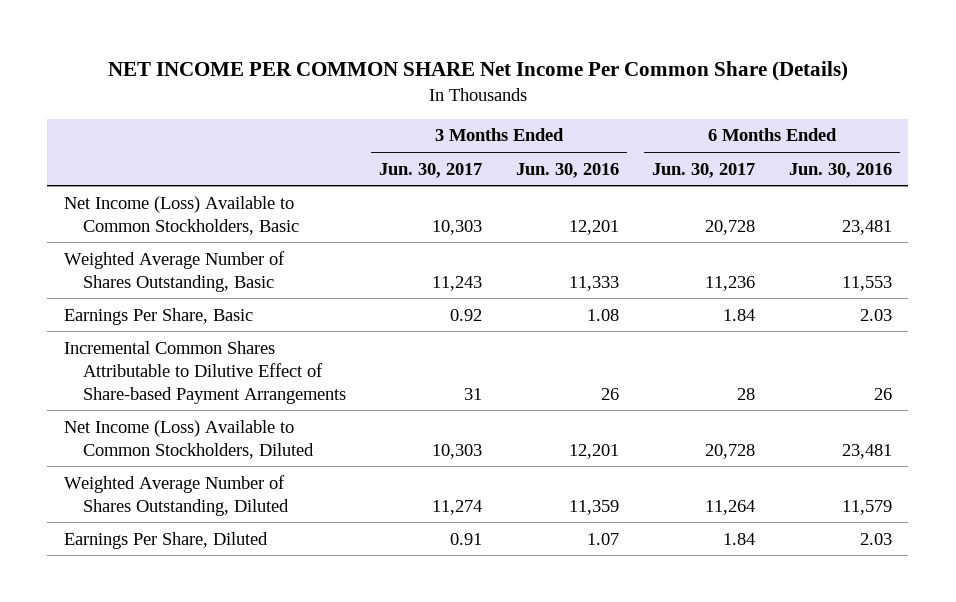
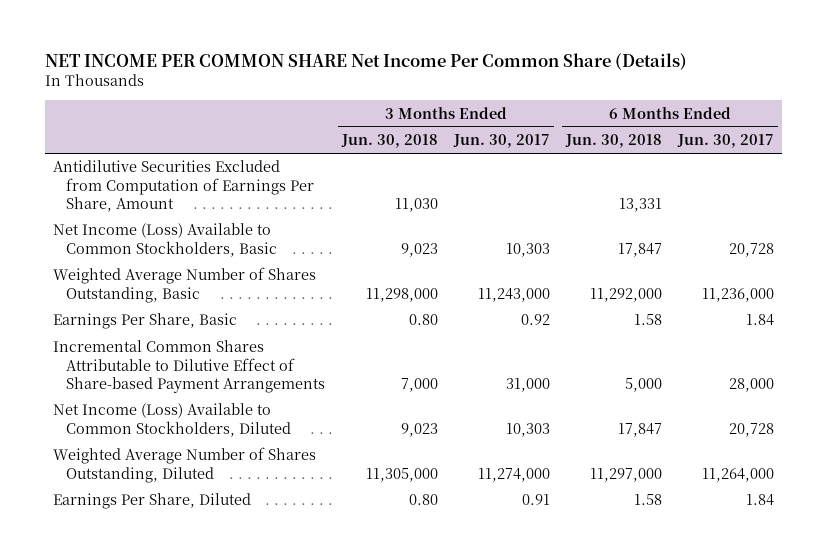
- | 3 Months Ended Jun. 30, 2017 | 3 Months Ended Jun. 30, 2016 | 6 Months Ended Jun. 30, 2017 | 6 Months Ended Jun. 30, 2016
+ | 3 Months Ended Jun. 30, 2018 | 3 Months Ended Jun. 30, 2017 | 6 Months Ended Jun. 30, 2018 | 6 Months Ended Jun. 30, 2017
+ Antidilutive Securities Excluded from Computation of Earnings Per Share, Amount | 11,030 | | 13,331 |
- Weighted Average Number of Shares Outstanding, Basic | 11,243 | 11,333 | 11,236 | 11,553
+ Weighted Average Number of Shares Outstanding, Basic | 11,298,000 | 11,243,000 | 11,292,000 | 11,236,000
- Incremental Common Shares Attributable to Dilutive Effect of Share-based Payment Arrangements | 31 | 26 | 28 | 26
+ Incremental Common Shares Attributable to Dilutive Effect of Share-based Payment Arrangements | 7,000 | 31,000 | 5,000 | 28,000
- Weighted Average Number of Shares Outstanding, Diluted | 11,274 | 11,359 | 11,264 | 11,579
+ Weighted Average Number of Shares Outstanding, Diluted | 11,305,000 | 11,274,000 | 11,297,000 | 11,264,000

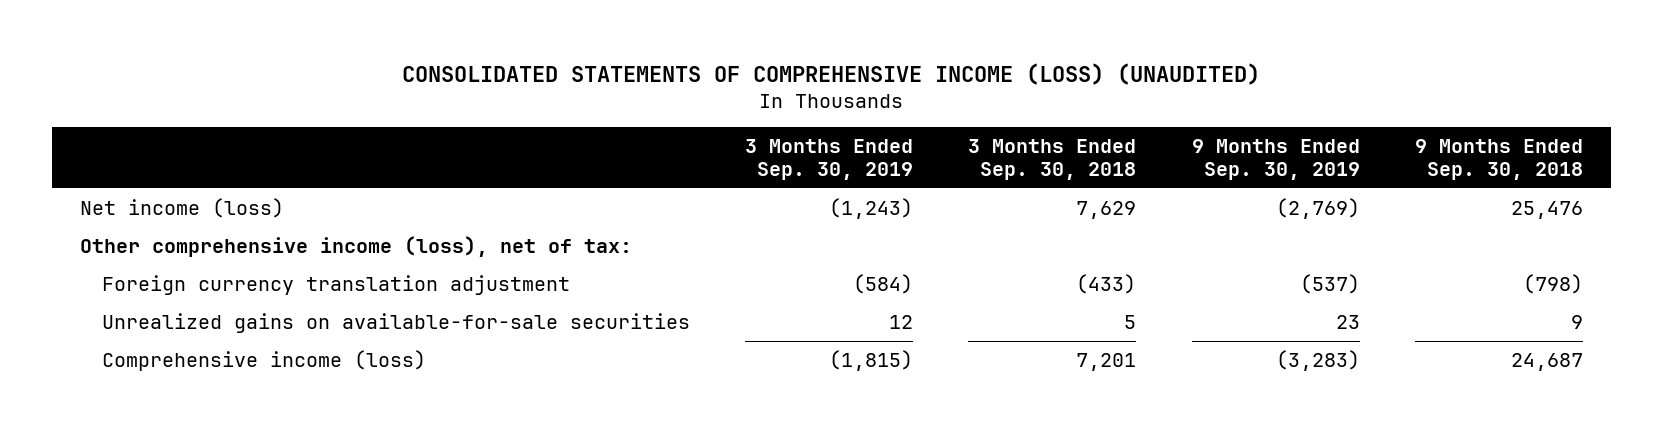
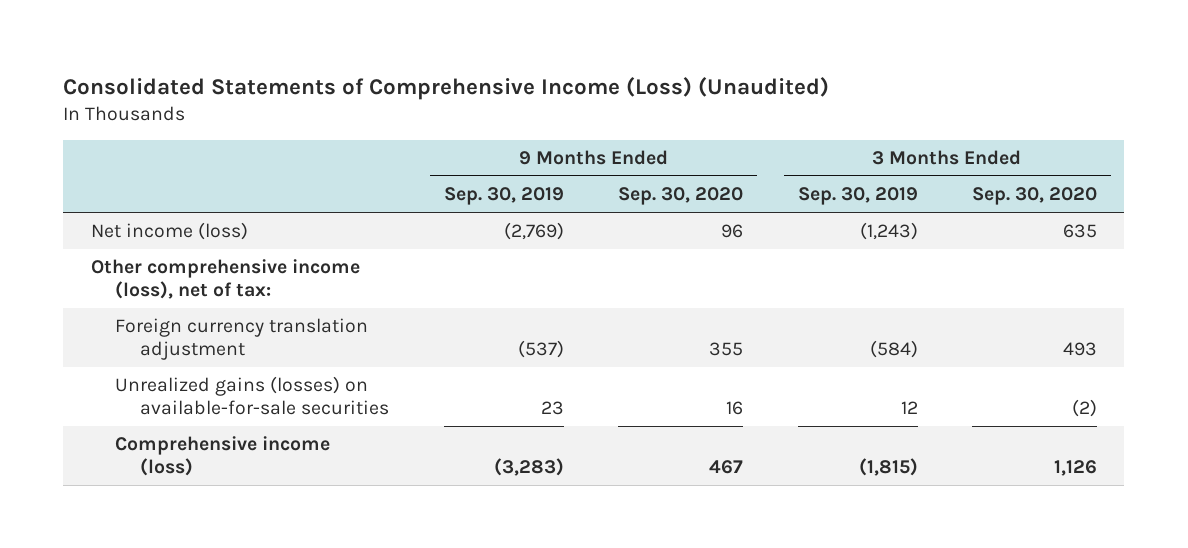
- CONSOLIDATED STATEMENTS OF COMPREHENSIVE INCOME (LOSS) (UNAUDITED)
+ Consolidated Statements of Comprehensive Income (Loss) (Unaudited)
- | 3 Months Ended Sep. 30, 2019 | 3 Months Ended Sep. 30, 2018 | 9 Months Ended Sep. 30, 2019 | 9 Months Ended Sep. 30, 2018
+ | 9 Months Ended Sep. 30, 2019 | 9 Months Ended Sep. 30, 2020 | 3 Months Ended Sep. 30, 2019 | 3 Months Ended Sep. 30, 2020
- Unrealized gains on available-for-sale securities | 12 | 5 | 23 | 9
+ Unrealized gains (losses) on available-for-sale securities | 23 | 16 | 12 | (2)

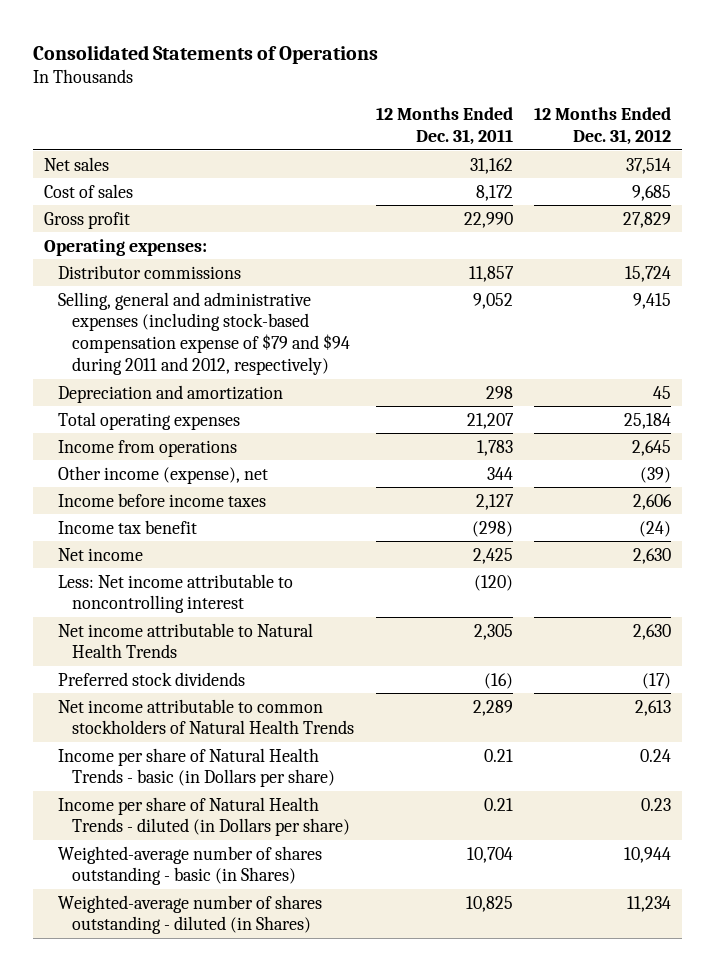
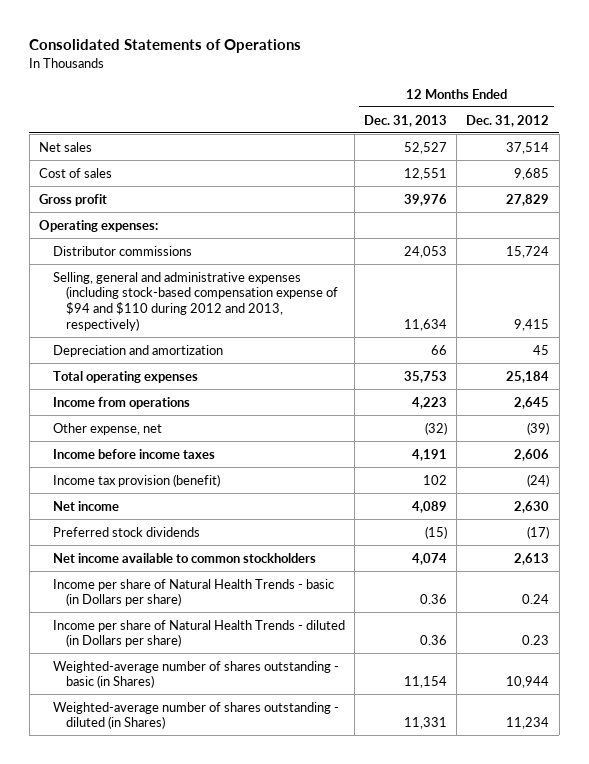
- | 12 Months Ended Dec. 31, 2011 | 12 Months Ended Dec. 31, 2012
+ | 12 Months Ended Dec. 31, 2013 | 12 Months Ended Dec. 31, 2012
- Selling, general and administrative expenses (including stock-based compensation expense of $79 and $94 during 2011 and 2012, respectively) | 9,052 | 9,415
+ Selling, general and administrative expenses (including stock-based compensation expense of $94 and $110 during 2012 and 2013, respectively) | 11,634 | 9,415
- Other income (expense), net | 344 | (39)
+ Other expense, net | (32) | (39)
- Income tax benefit | (298) | (24)
+ Income tax provision (benefit) | 102 | (24)
- Less: Net income attributable to noncontrolling interest | (120) |
- Net income attributable to Natural Health Trends | 2,305 | 2,630
- Net income attributable to common stockholders of Natural Health Trends | 2,289 | 2,613
+ Net income available to common stockholders | 4,074 | 2,613

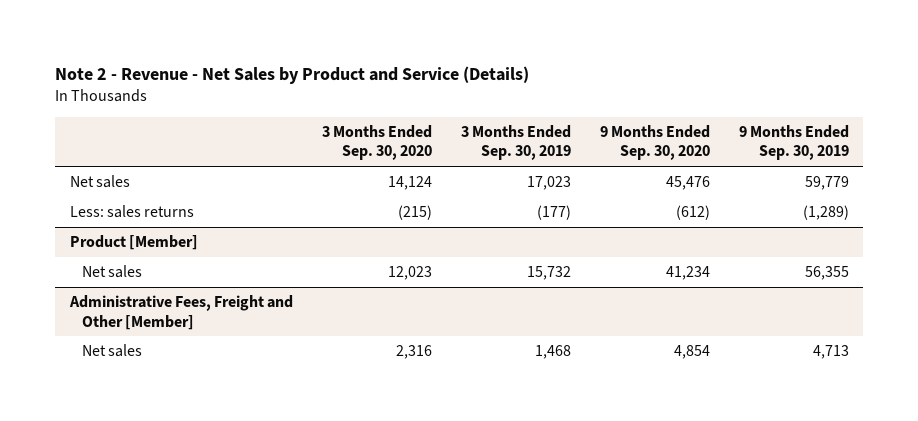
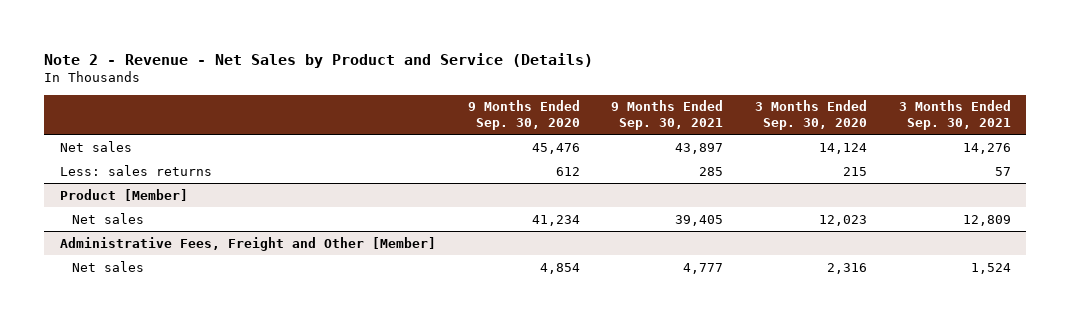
- | 3 Months Ended Sep. 30, 2020 | 3 Months Ended Sep. 30, 2019 | 9 Months Ended Sep. 30, 2020 | 9 Months Ended Sep. 30, 2019
+ | 9 Months Ended Sep. 30, 2020 | 9 Months Ended Sep. 30, 2021 | 3 Months Ended Sep. 30, 2020 | 3 Months Ended Sep. 30, 2021
- Less: sales returns | (215) | (177) | (612) | (1,289)
+ Less: sales returns | 612 | 285 | 215 | 57

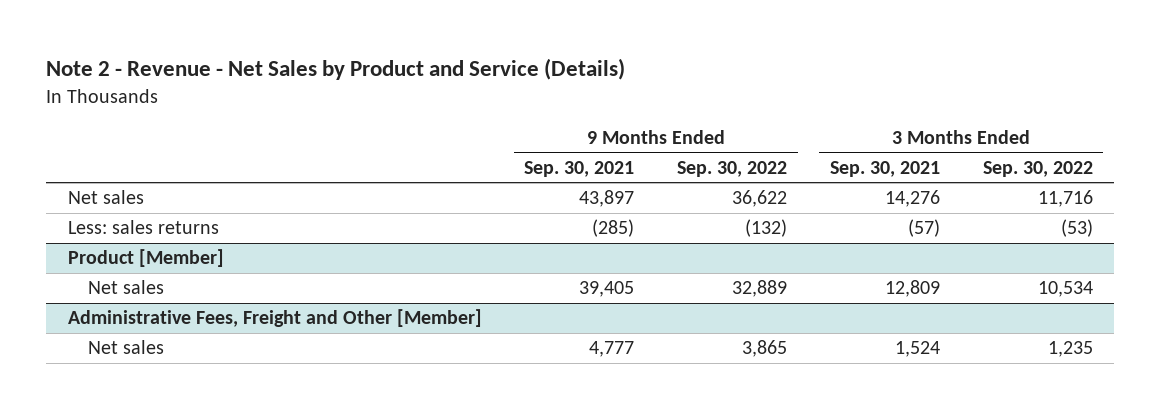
- | 9 Months Ended Sep. 30, 2020 | 9 Months Ended Sep. 30, 2021 | 3 Months Ended Sep. 30, 2020 | 3 Months Ended Sep. 30, 2021
+ | 9 Months Ended Sep. 30, 2021 | 9 Months Ended Sep. 30, 2022 | 3 Months Ended Sep. 30, 2021 | 3 Months Ended Sep. 30, 2022
- Less: sales returns | 612 | 285 | 215 | 57
+ Less: sales returns | (285) | (132) | (57) | (53)

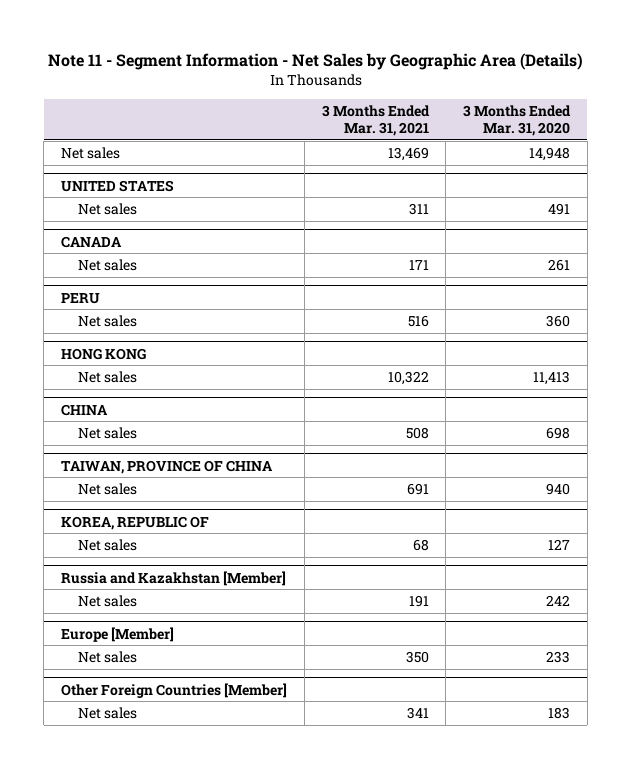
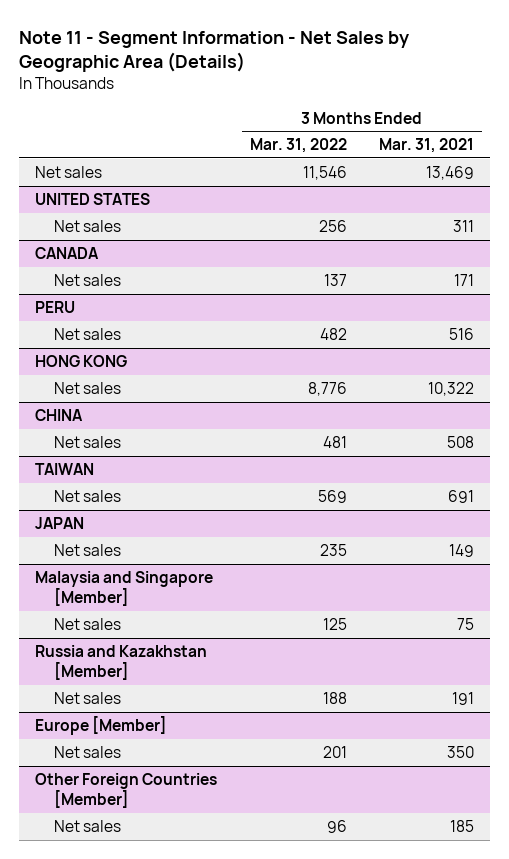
- | 3 Months Ended Mar. 31, 2021 | 3 Months Ended Mar. 31, 2020
+ | 3 Months Ended Mar. 31, 2022 | 3 Months Ended Mar. 31, 2021
- TAIWAN, PROVINCE OF CHINA
+ TAIWAN
- KOREA, REPUBLIC OF
- Net sales | 68 | 127
+ JAPAN
+ Net sales | 235 | 149
+ Malaysia and Singapore [Member]
+ Net sales | 125 | 75
@ Other Foreign Countries [Member]
- Net sales | 341 | 183
+ Net sales | 96 | 185

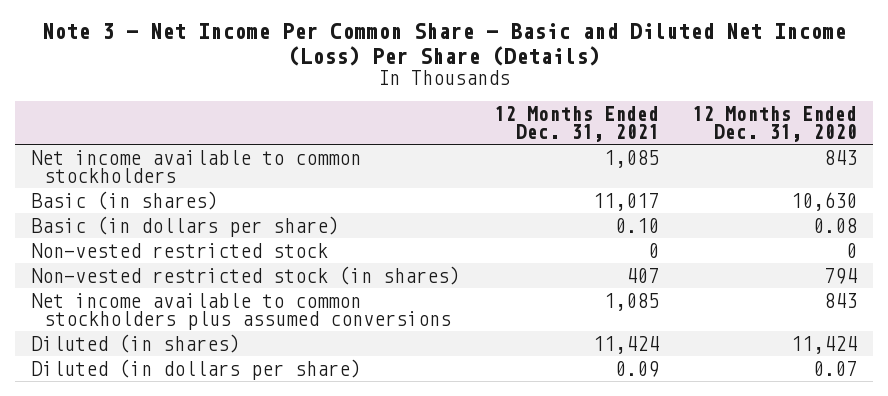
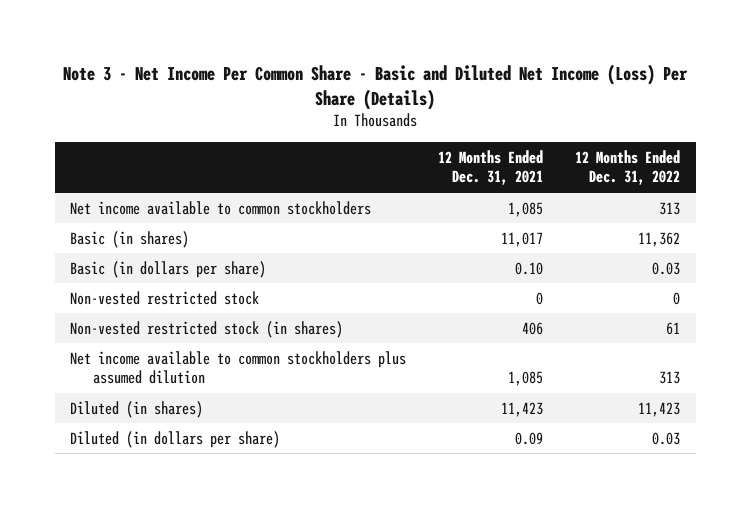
- | 12 Months Ended Dec. 31, 2021 | 12 Months Ended Dec. 31, 2020
+ | 12 Months Ended Dec. 31, 2021 | 12 Months Ended Dec. 31, 2022
- Non-vested restricted stock (in shares) | 407 | 794
- Net income available to common stockholders plus assumed conversions | 1,085 | 843
- Diluted (in shares) | 11,424 | 11,424
+ Non-vested restricted stock (in shares) | 406 | 61
+ Net income available to common stockholders plus assumed dilution | 1,085 | 313
+ Diluted (in shares) | 11,423 | 11,423

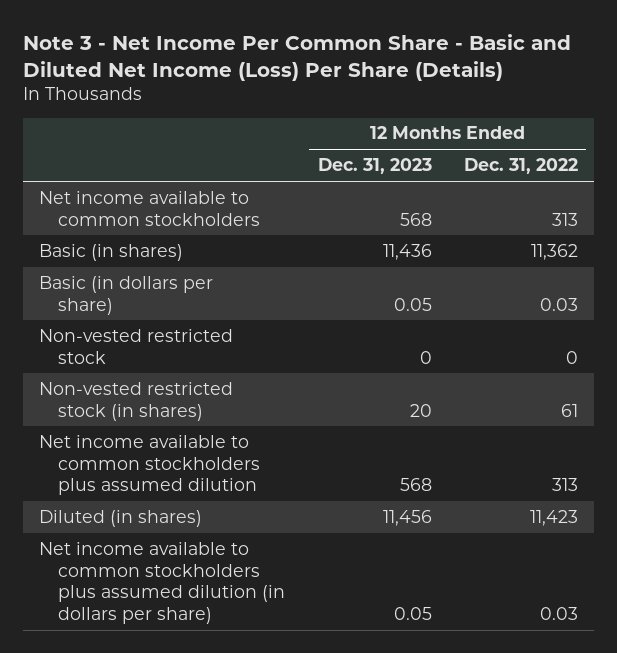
- | 12 Months Ended Dec. 31, 2021 | 12 Months Ended Dec. 31, 2022
+ | 12 Months Ended Dec. 31, 2023 | 12 Months Ended Dec. 31, 2022
- Diluted (in dollars per share) | 0.09 | 0.03
+ Net income available to common stockholders plus assumed dilution (in dollars per share) | 0.05 | 0.03

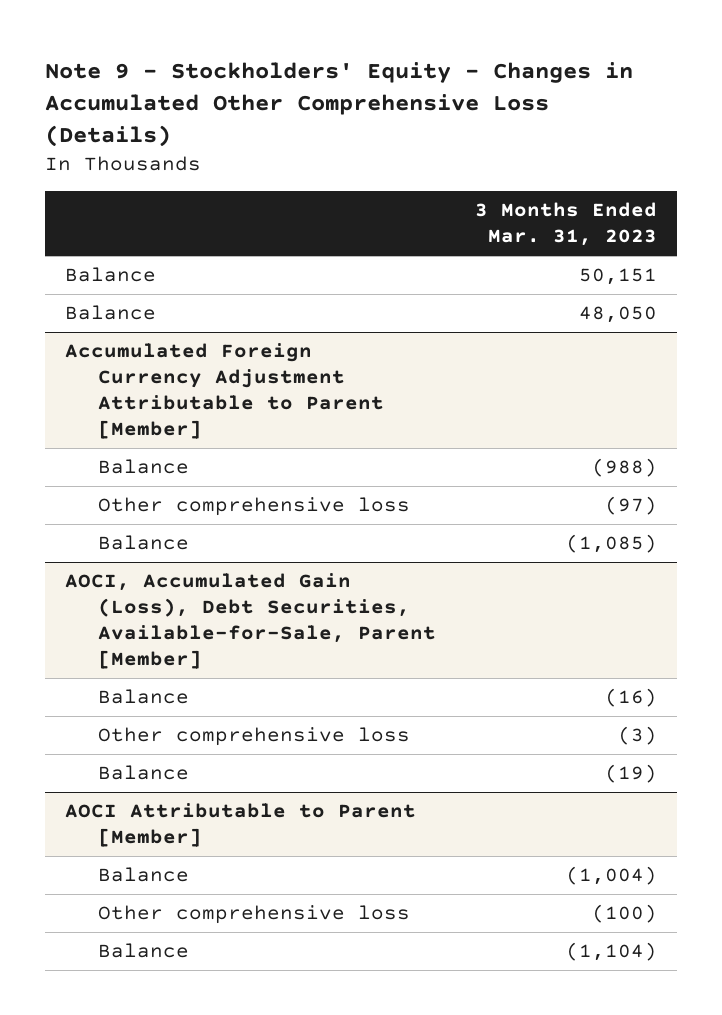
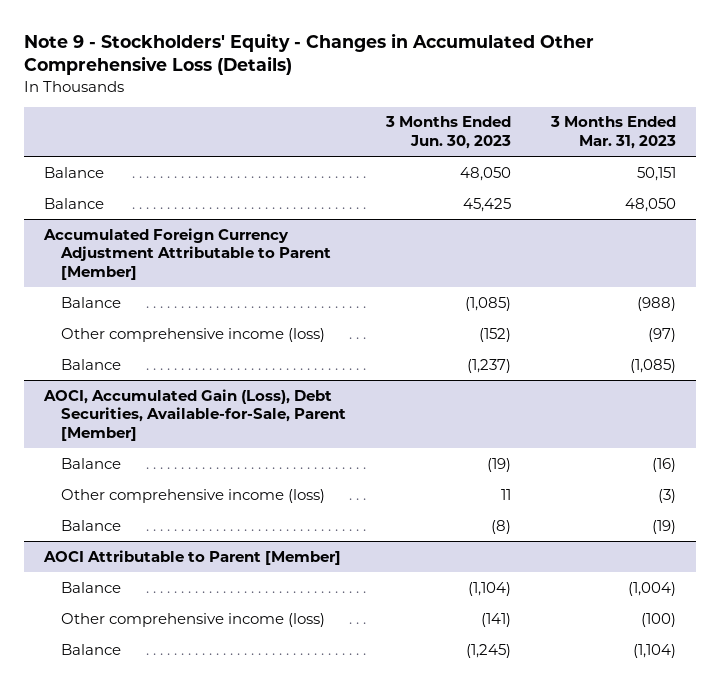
- | 3 Months Ended Mar. 31, 2023
+ | 3 Months Ended Jun. 30, 2023 | 3 Months Ended Mar. 31, 2023
@ Accumulated Foreign Currency Adjustment Attributable to Parent [Member]
- Other comprehensive loss | (97)
+ Other comprehensive income (loss) | (152) | (97)
@ AOCI, Accumulated Gain (Loss), Debt Securities, Available-for-Sale, Parent [Member]
- Other comprehensive loss | (3)
+ Other comprehensive income (loss) | 11 | (3)
@ AOCI Attributable to Parent [Member]
- Other comprehensive loss | (100)
+ Other comprehensive income (loss) | (141) | (100)

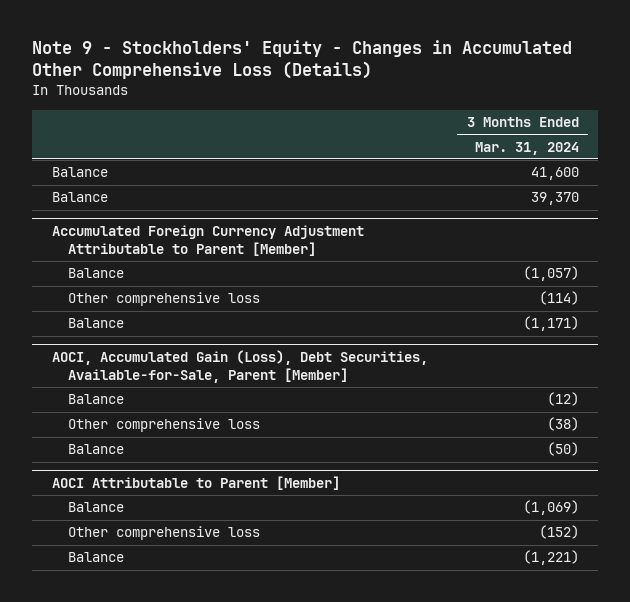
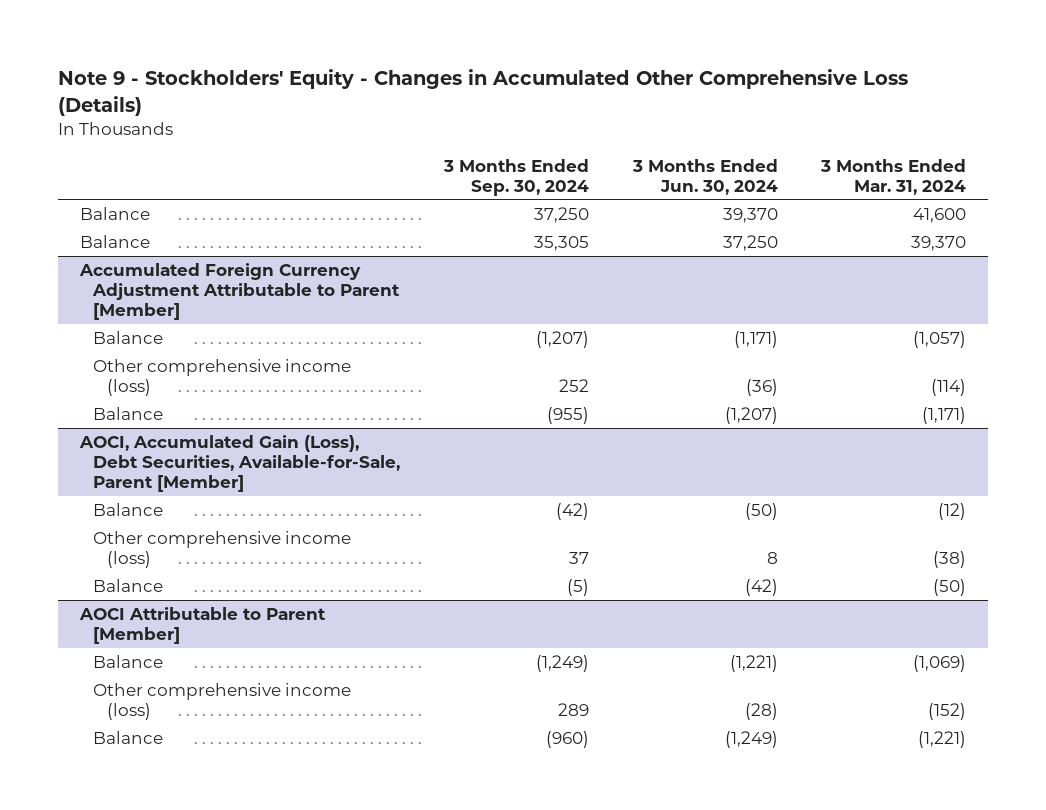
- | 3 Months Ended Mar. 31, 2024
+ | 3 Months Ended Sep. 30, 2024 | 3 Months Ended Jun. 30, 2024 | 3 Months Ended Mar. 31, 2024
@ Accumulated Foreign Currency Adjustment Attributable to Parent [Member]
- Other comprehensive loss | (114)
+ Other comprehensive income (loss) | 252 | (36) | (114)
@ AOCI, Accumulated Gain (Loss), Debt Securities, Available-for-Sale, Parent [Member]
- Other comprehensive loss | (38)
+ Other comprehensive income (loss) | 37 | 8 | (38)
@ AOCI Attributable to Parent [Member]
- Other comprehensive loss | (152)
+ Other comprehensive income (loss) | 289 | (28) | (152)

